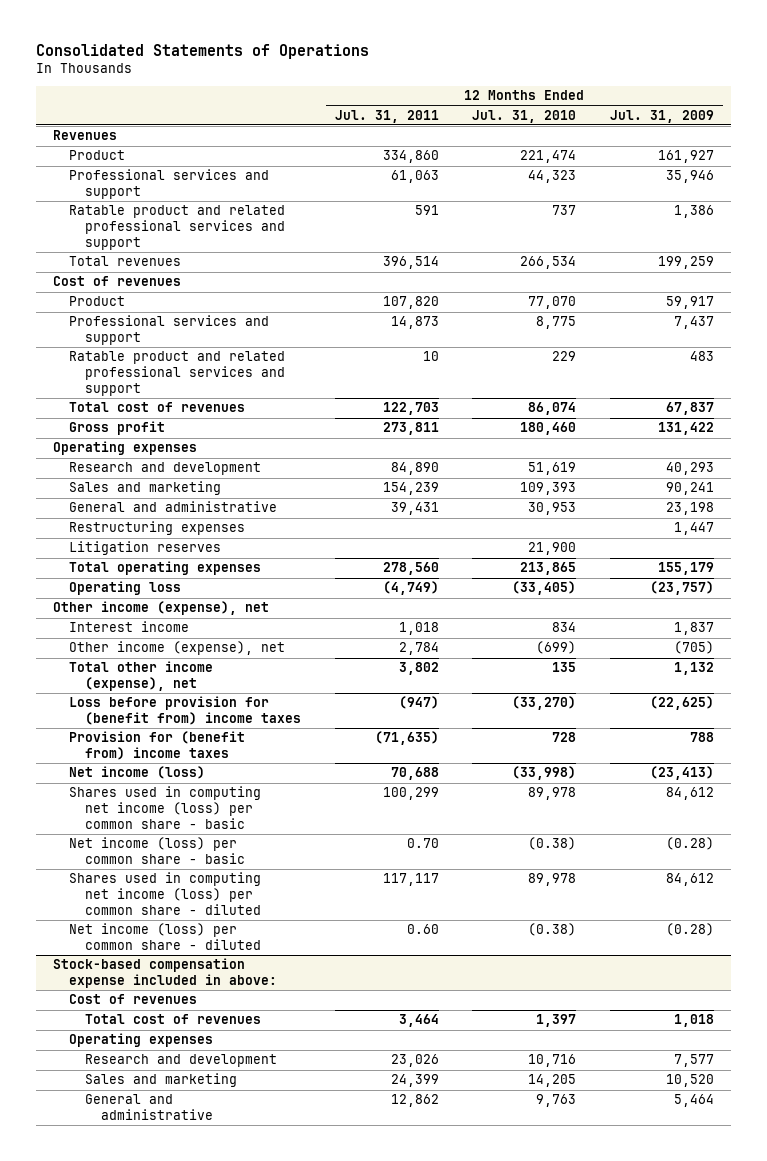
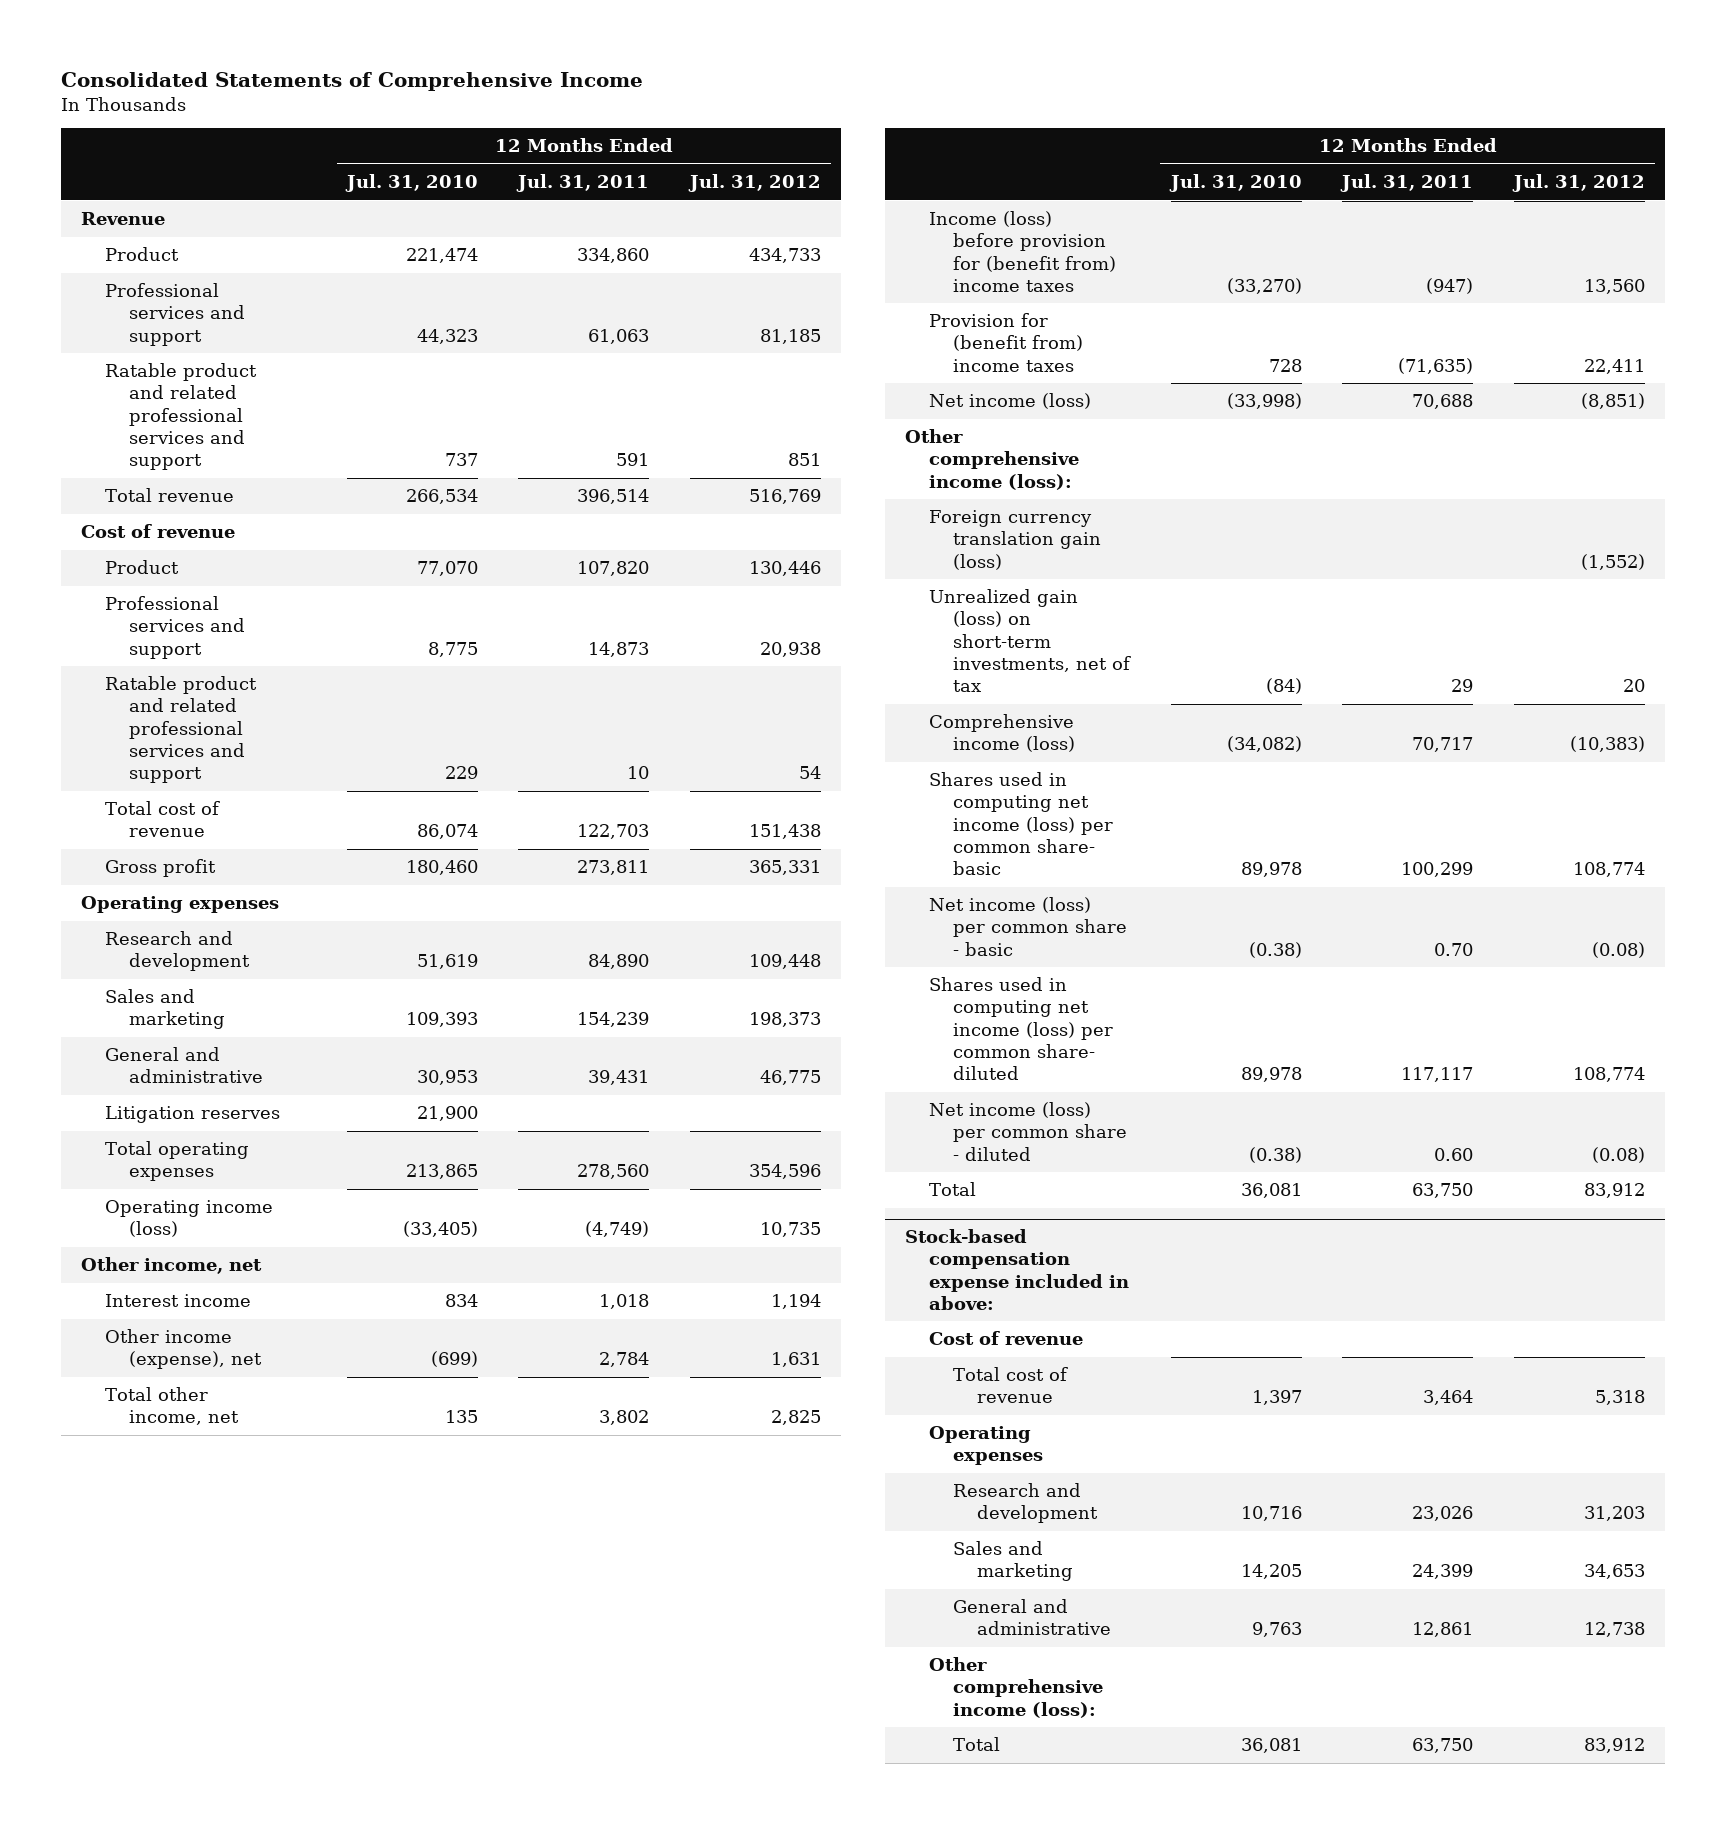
- Consolidated Statements of Operations
+ Consolidated Statements of Comprehensive Income
- | 12 Months Ended Jul. 31, 2011 | 12 Months Ended Jul. 31, 2010 | 12 Months Ended Jul. 31, 2009
+ | 12 Months Ended Jul. 31, 2010 | 12 Months Ended Jul. 31, 2011 | 12 Months Ended Jul. 31, 2012
- Revenues
+ Revenue
- Total revenues | 396,514 | 266,534 | 199,259
- Cost of revenues
+ Total revenue | 266,534 | 396,514 | 516,769
+ Cost of revenue
- Total cost of revenues | 122,703 | 86,074 | 67,837
+ Total cost of revenue | 86,074 | 122,703 | 151,438
- Restructuring expenses | | | 1,447
- Operating loss | (4,749) | (33,405) | (23,757)
- Other income (expense), net
+ Operating income (loss) | (33,405) | (4,749) | 10,735
+ Other income, net
- Total other income (expense), net | 3,802 | 135 | 1,132
- Loss before provision for (benefit from) income taxes | (947) | (33,270) | (22,625)
+ Total other income, net | 135 | 3,802 | 2,825
+ Income (loss) before provision for (benefit from) income taxes | (33,270) | (947) | 13,560
- Shares used in computing net income (loss) per common share - basic | 100,299 | 89,978 | 84,612
+ Other comprehensive income (loss):
+ Foreign currency translation gain (loss) | | | (1,552)
+ Unrealized gain (loss) on short-term investments, net of tax | (84) | 29 | 20
+ Comprehensive income (loss) | (34,082) | 70,717 | (10,383)
+ Shares used in computing net income (loss) per common share- basic | 89,978 | 100,299 | 108,774
- Shares used in computing net income (loss) per common share - diluted | 117,117 | 89,978 | 84,612
+ Shares used in computing net income (loss) per common share- diluted | 89,978 | 117,117 | 108,774
+ Total | 36,081 | 63,750 | 83,912
@ Stock-based compensation expense included in above:
- Cost of revenues
- Total cost of revenues | 3,464 | 1,397 | 1,018
+ Cost of revenue
+ Total cost of revenue | 1,397 | 3,464 | 5,318
- General and administrative | 12,862 | 9,763 | 5,464
+ General and administrative | 9,763 | 12,861 | 12,738
+ Other comprehensive income (loss):
+ Total | 36,081 | 63,750 | 83,912

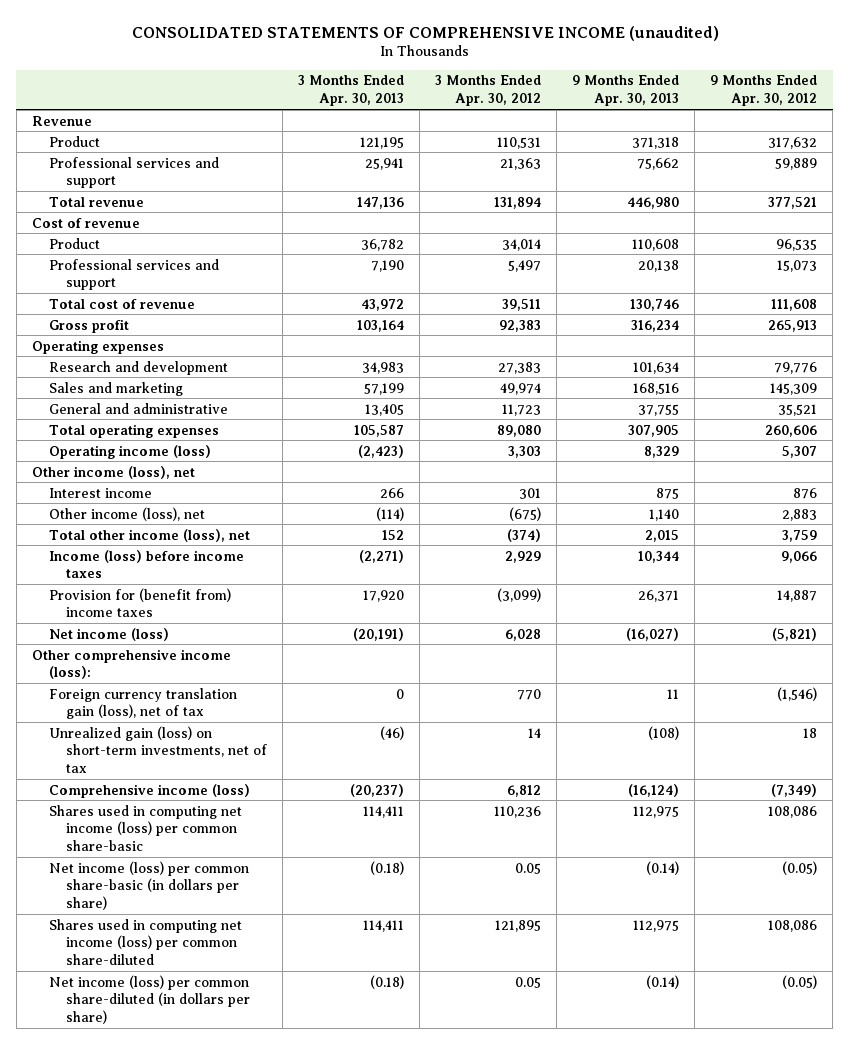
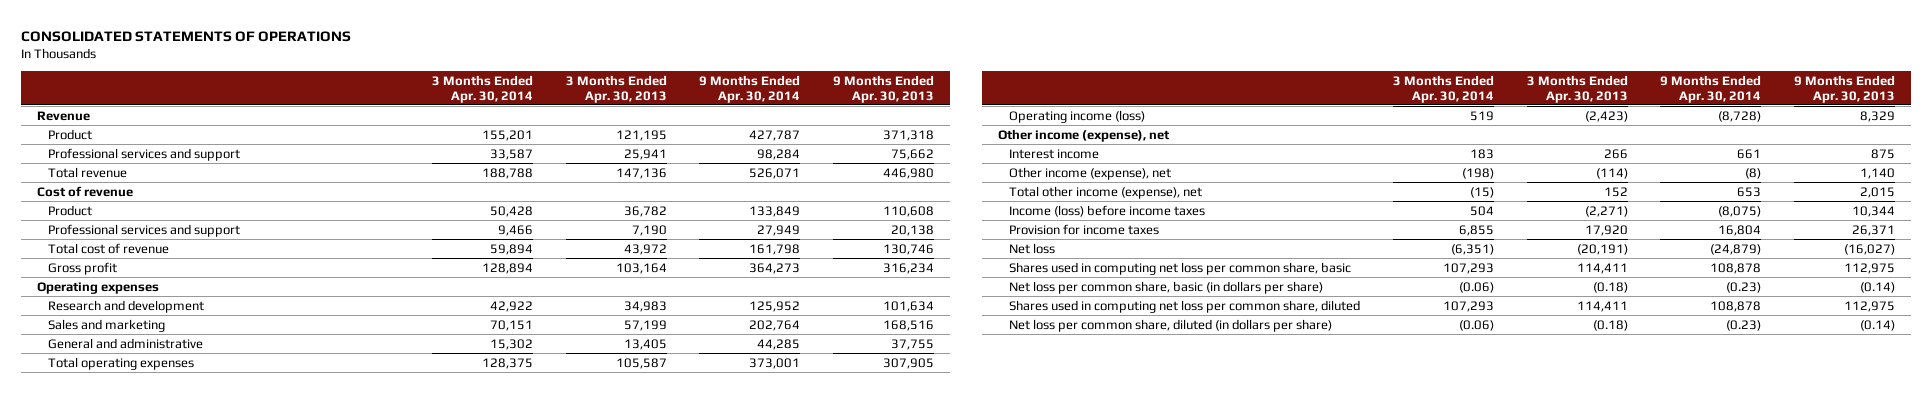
- CONSOLIDATED STATEMENTS OF COMPREHENSIVE INCOME (unaudited)
+ CONSOLIDATED STATEMENTS OF OPERATIONS
- | 3 Months Ended Apr. 30, 2013 | 3 Months Ended Apr. 30, 2012 | 9 Months Ended Apr. 30, 2013 | 9 Months Ended Apr. 30, 2012
+ | 3 Months Ended Apr. 30, 2014 | 3 Months Ended Apr. 30, 2013 | 9 Months Ended Apr. 30, 2014 | 9 Months Ended Apr. 30, 2013
- Other income (loss), net
+ Other income (expense), net
- Other income (loss), net | (114) | (675) | 1,140 | 2,883
- Total other income (loss), net | 152 | (374) | 2,015 | 3,759
+ Other income (expense), net | (198) | (114) | (8) | 1,140
+ Total other income (expense), net | (15) | 152 | 653 | 2,015
- Provision for (benefit from) income taxes | 17,920 | (3,099) | 26,371 | 14,887
- Net income (loss) | (20,191) | 6,028 | (16,027) | (5,821)
- Other comprehensive income (loss):
- Foreign currency translation gain (loss), net of tax | 0 | 770 | 11 | (1,546)
- Unrealized gain (loss) on short-term investments, net of tax | (46) | 14 | (108) | 18
- Comprehensive income (loss) | (20,237) | 6,812 | (16,124) | (7,349)
- Shares used in computing net income (loss) per common share-basic | 114,411 | 110,236 | 112,975 | 108,086
- Net income (loss) per common share-basic (in dollars per share) | (0.18) | 0.05 | (0.14) | (0.05)
- Shares used in computing net income (loss) per common share-diluted | 114,411 | 121,895 | 112,975 | 108,086
- Net income (loss) per common share-diluted (in dollars per share) | (0.18) | 0.05 | (0.14) | (0.05)
+ Provision for income taxes | 6,855 | 17,920 | 16,804 | 26,371
+ Net loss | (6,351) | (20,191) | (24,879) | (16,027)
+ Shares used in computing net loss per common share, basic | 107,293 | 114,411 | 108,878 | 112,975
+ Net loss per common share, basic (in dollars per share) | (0.06) | (0.18) | (0.23) | (0.14)
+ Shares used in computing net loss per common share, diluted | 107,293 | 114,411 | 108,878 | 112,975
+ Net loss per common share, diluted (in dollars per share) | (0.06) | (0.18) | (0.23) | (0.14)

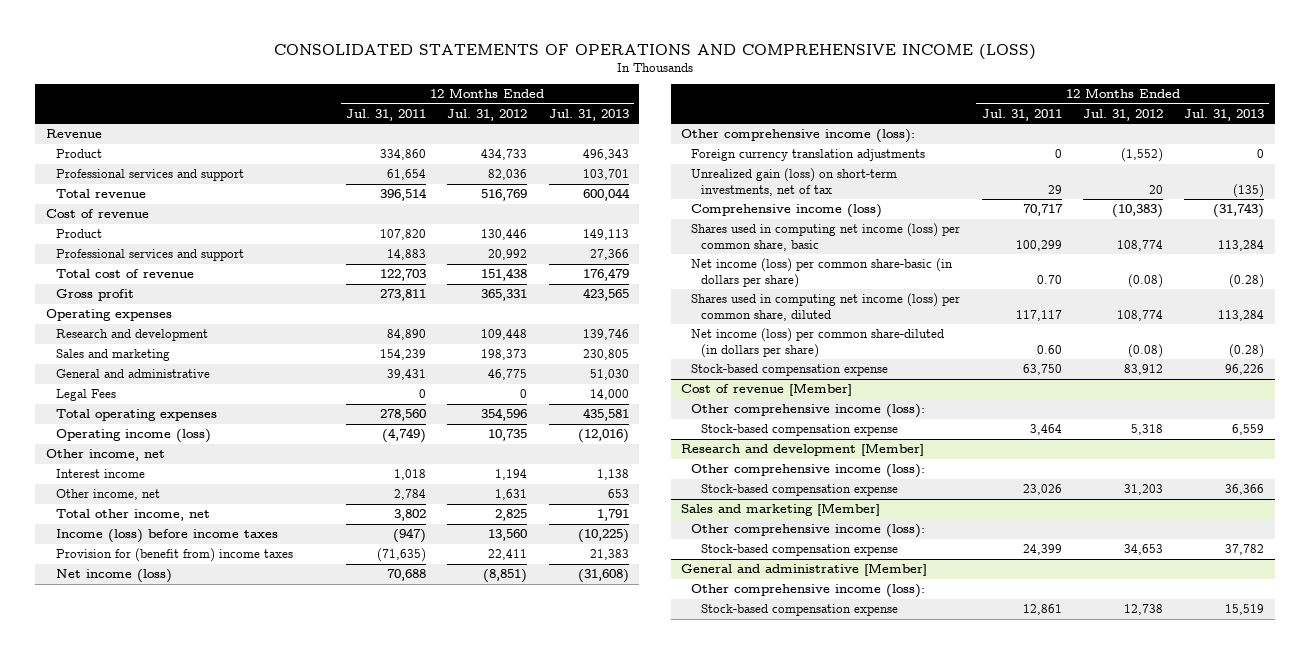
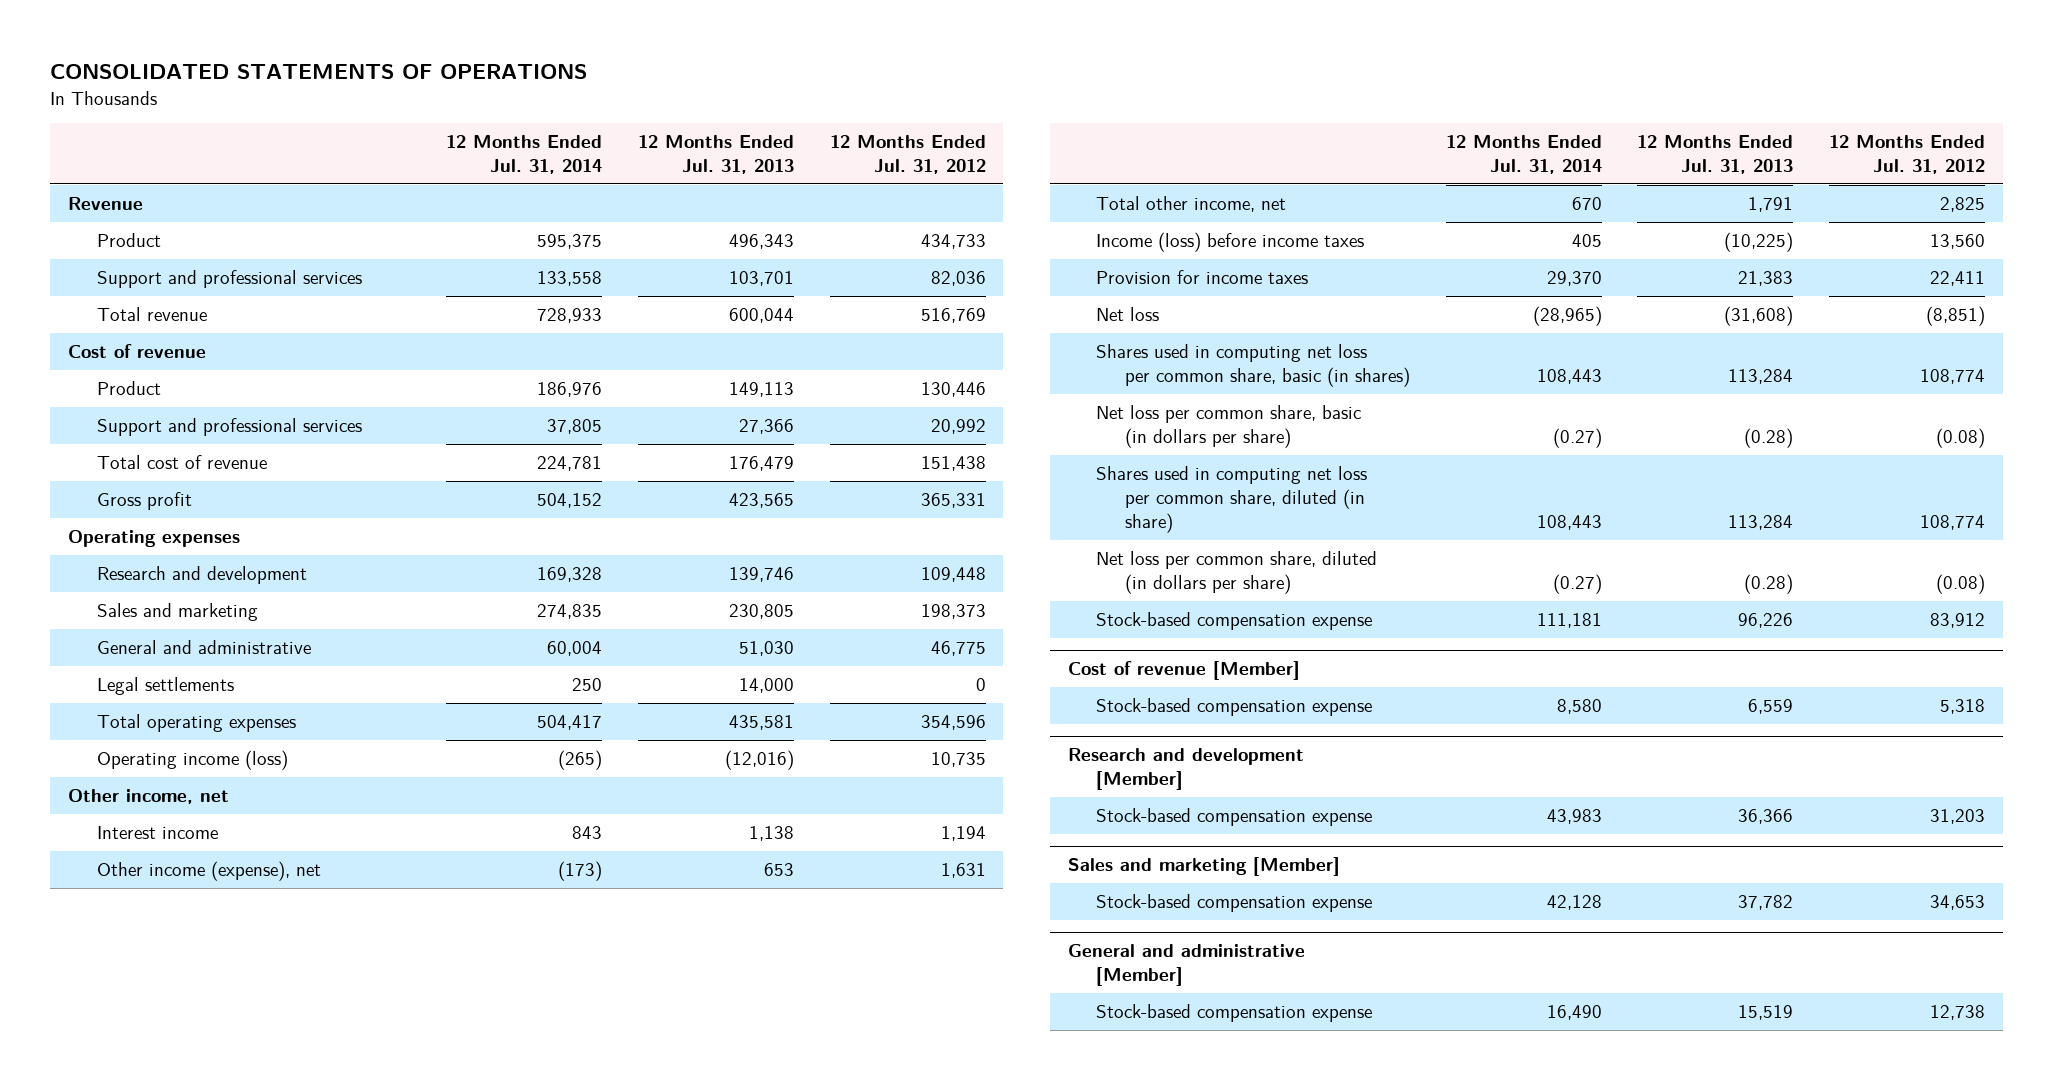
- CONSOLIDATED STATEMENTS OF OPERATIONS AND COMPREHENSIVE INCOME (LOSS)
+ CONSOLIDATED STATEMENTS OF OPERATIONS
- | 12 Months Ended Jul. 31, 2011 | 12 Months Ended Jul. 31, 2012 | 12 Months Ended Jul. 31, 2013
+ | 12 Months Ended Jul. 31, 2014 | 12 Months Ended Jul. 31, 2013 | 12 Months Ended Jul. 31, 2012
- Professional services and support | 61,654 | 82,036 | 103,701
+ Support and professional services | 133,558 | 103,701 | 82,036
- Professional services and support | 14,883 | 20,992 | 27,366
+ Support and professional services | 37,805 | 27,366 | 20,992
- Legal Fees | 0 | 0 | 14,000
+ Legal settlements | 250 | 14,000 | 0
- Other income, net | 2,784 | 1,631 | 653
+ Other income (expense), net | (173) | 653 | 1,631
- Provision for (benefit from) income taxes | (71,635) | 22,411 | 21,383
- Net income (loss) | 70,688 | (8,851) | (31,608)
- Other comprehensive income (loss):
- Foreign currency translation adjustments | 0 | (1,552) | 0
- Unrealized gain (loss) on short-term investments, net of tax | 29 | 20 | (135)
- Comprehensive income (loss) | 70,717 | (10,383) | (31,743)
- Shares used in computing net income (loss) per common share, basic | 100,299 | 108,774 | 113,284
- Net income (loss) per common share-basic (in dollars per share) | 0.70 | (0.08) | (0.28)
- Shares used in computing net income (loss) per common share, diluted | 117,117 | 108,774 | 113,284
- Net income (loss) per common share-diluted (in dollars per share) | 0.60 | (0.08) | (0.28)
+ Provision for income taxes | 29,370 | 21,383 | 22,411
+ Net loss | (28,965) | (31,608) | (8,851)
+ Shares used in computing net loss per common share, basic (in shares) | 108,443 | 113,284 | 108,774
+ Net loss per common share, basic (in dollars per share) | (0.27) | (0.28) | (0.08)
+ Shares used in computing net loss per common share, diluted (in share) | 108,443 | 113,284 | 108,774
+ Net loss per common share, diluted (in dollars per share) | (0.27) | (0.28) | (0.08)
@ Cost of revenue [Member]
- Other comprehensive income (loss):
@ Research and development [Member]
- Other comprehensive income (loss):
@ Sales and marketing [Member]
- Other comprehensive income (loss):
@ General and administrative [Member]
- Other comprehensive income (loss):

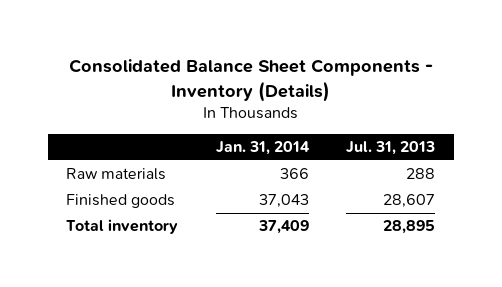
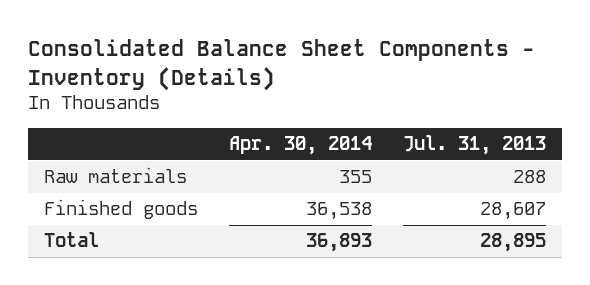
- | Jan. 31, 2014 | Jul. 31, 2013
+ | Apr. 30, 2014 | Jul. 31, 2013
- Total inventory | 37,409 | 28,895
+ Total | 36,893 | 28,895

